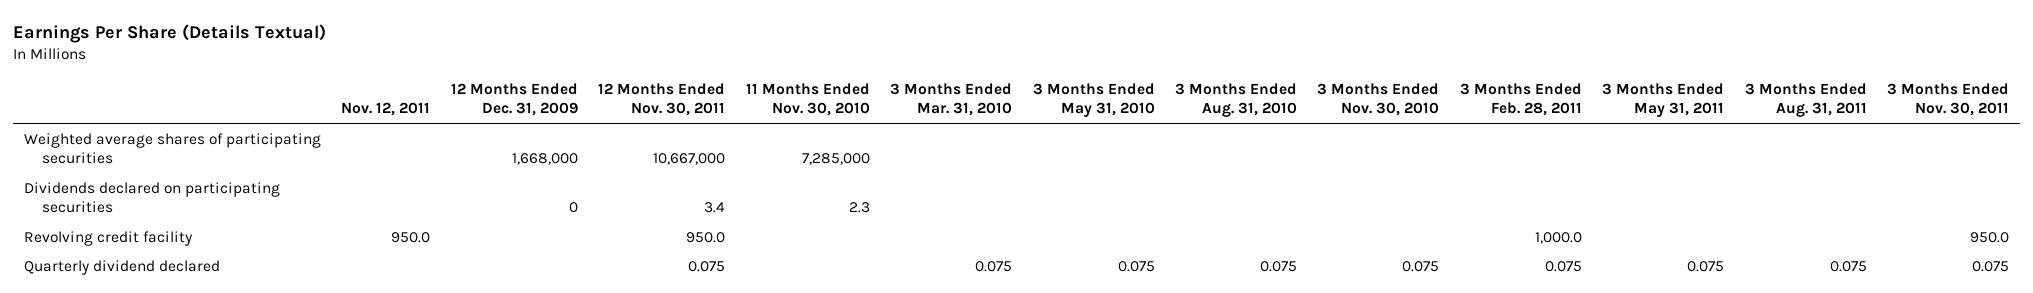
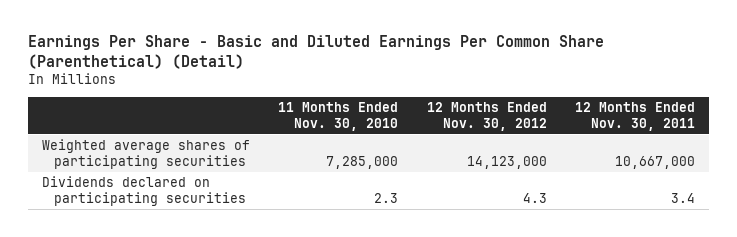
- Earnings Per Share (Details Textual)
+ Earnings Per Share - Basic and Diluted Earnings Per Common Share (Parenthetical) (Detail)
- | Nov. 12, 2011 | 12 Months Ended Dec. 31, 2009 | 12 Months Ended Nov. 30, 2011 | 11 Months Ended Nov. 30, 2010 | 3 Months Ended Mar. 31, 2010 | 3 Months Ended May 31, 2010 | 3 Months Ended Aug. 31, 2010 | 3 Months Ended Nov. 30, 2010 | 3 Months Ended Feb. 28, 2011 | 3 Months Ended May 31, 2011 | 3 Months Ended Aug. 31, 2011 | 3 Months Ended Nov. 30, 2011
+ | 11 Months Ended Nov. 30, 2010 | 12 Months Ended Nov. 30, 2012 | 12 Months Ended Nov. 30, 2011
- Revolving credit facility | 950.0 | | 950.0 | | | | | | 1,000.0 | | | 950.0
- Quarterly dividend declared | | | 0.075 | | 0.075 | 0.075 | 0.075 | 0.075 | 0.075 | 0.075 | 0.075 | 0.075

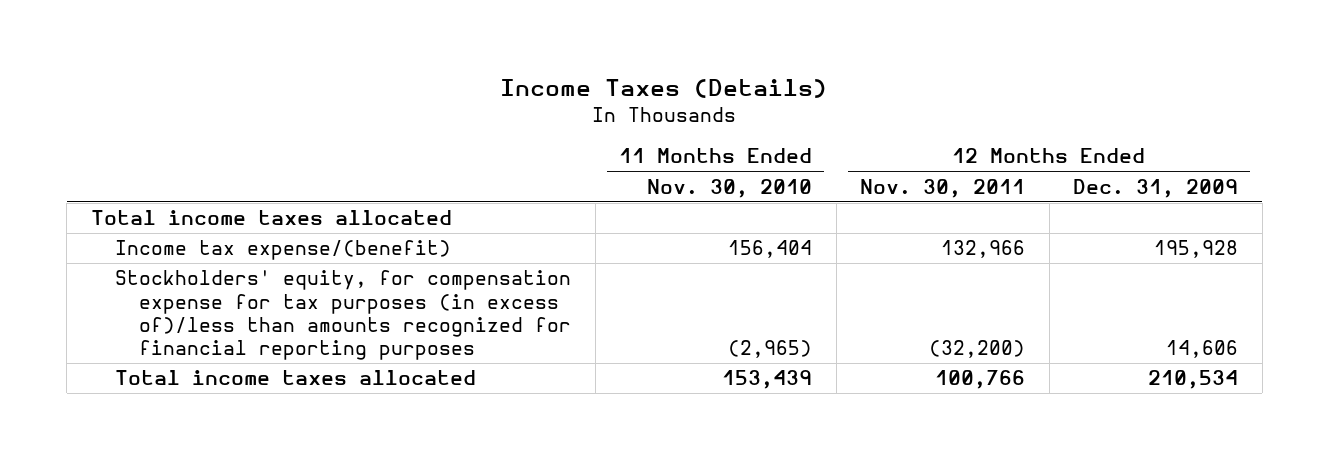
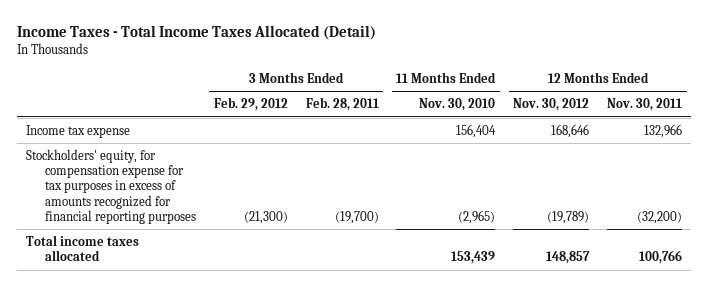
- Income Taxes (Details)
+ Income Taxes - Total Income Taxes Allocated (Detail)
- | 11 Months Ended Nov. 30, 2010 | 12 Months Ended Nov. 30, 2011 | 12 Months Ended Dec. 31, 2009
+ | 3 Months Ended Feb. 29, 2012 | 3 Months Ended Feb. 28, 2011 | 11 Months Ended Nov. 30, 2010 | 12 Months Ended Nov. 30, 2012 | 12 Months Ended Nov. 30, 2011
- Total income taxes allocated
- Income tax expense/(benefit) | 156,404 | 132,966 | 195,928
- Stockholders' equity, for compensation expense for tax purposes (in excess of)/less than amounts recognized for financial reporting purposes | (2,965) | (32,200) | 14,606
+ Income tax expense | | | 156,404 | 168,646 | 132,966
+ Stockholders' equity, for compensation expense for tax purposes in excess of amounts recognized for financial reporting purposes | (21,300) | (19,700) | (2,965) | (19,789) | (32,200)

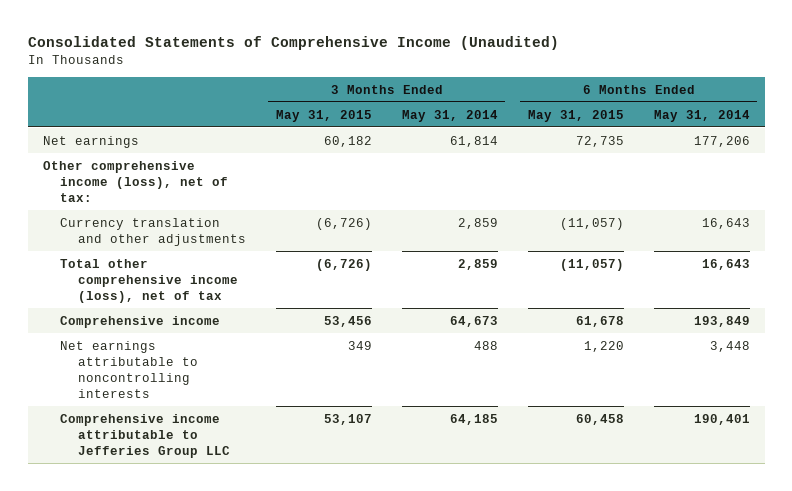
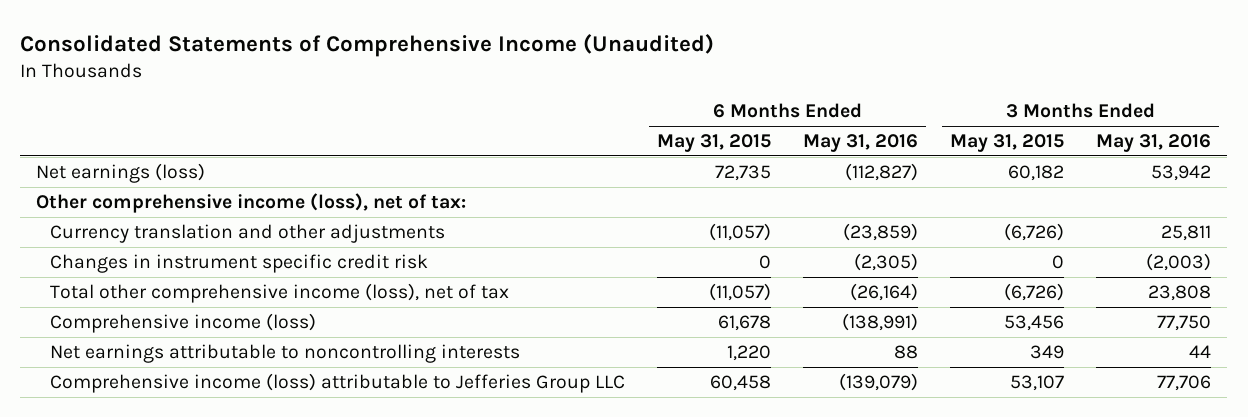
- | 3 Months Ended May 31, 2015 | 3 Months Ended May 31, 2014 | 6 Months Ended May 31, 2015 | 6 Months Ended May 31, 2014
+ | 6 Months Ended May 31, 2015 | 6 Months Ended May 31, 2016 | 3 Months Ended May 31, 2015 | 3 Months Ended May 31, 2016
- Net earnings | 60,182 | 61,814 | 72,735 | 177,206
+ Net earnings (loss) | 72,735 | (112,827) | 60,182 | 53,942
+ Changes in instrument specific credit risk | 0 | (2,305) | 0 | (2,003)
- Comprehensive income | 53,456 | 64,673 | 61,678 | 193,849
+ Comprehensive income (loss) | 61,678 | (138,991) | 53,456 | 77,750
- Comprehensive income attributable to Jefferies Group LLC | 53,107 | 64,185 | 60,458 | 190,401
+ Comprehensive income (loss) attributable to Jefferies Group LLC | 60,458 | (139,079) | 53,107 | 77,706

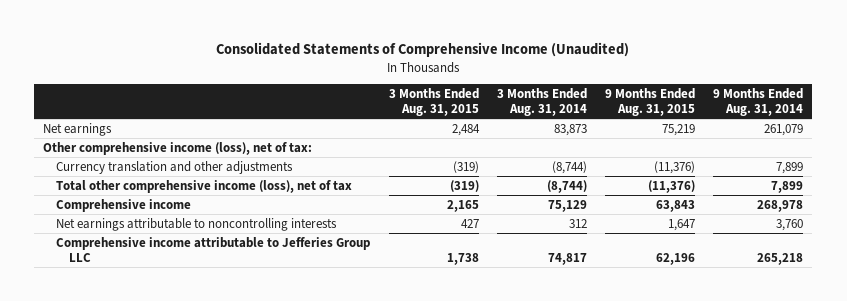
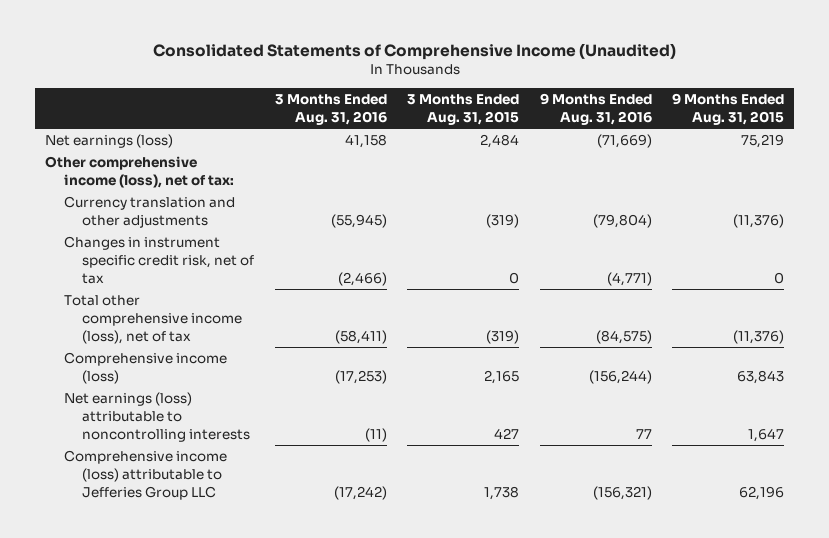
- | 3 Months Ended Aug. 31, 2015 | 3 Months Ended Aug. 31, 2014 | 9 Months Ended Aug. 31, 2015 | 9 Months Ended Aug. 31, 2014
+ | 3 Months Ended Aug. 31, 2016 | 3 Months Ended Aug. 31, 2015 | 9 Months Ended Aug. 31, 2016 | 9 Months Ended Aug. 31, 2015
- Net earnings | 2,484 | 83,873 | 75,219 | 261,079
+ Net earnings (loss) | 41,158 | 2,484 | (71,669) | 75,219
+ Changes in instrument specific credit risk, net of tax | (2,466) | 0 | (4,771) | 0
- Comprehensive income | 2,165 | 75,129 | 63,843 | 268,978
- Net earnings attributable to noncontrolling interests | 427 | 312 | 1,647 | 3,760
- Comprehensive income attributable to Jefferies Group LLC | 1,738 | 74,817 | 62,196 | 265,218
+ Comprehensive income (loss) | (17,253) | 2,165 | (156,244) | 63,843
+ Net earnings (loss) attributable to noncontrolling interests | (11) | 427 | 77 | 1,647
+ Comprehensive income (loss) attributable to Jefferies Group LLC | (17,242) | 1,738 | (156,321) | 62,196

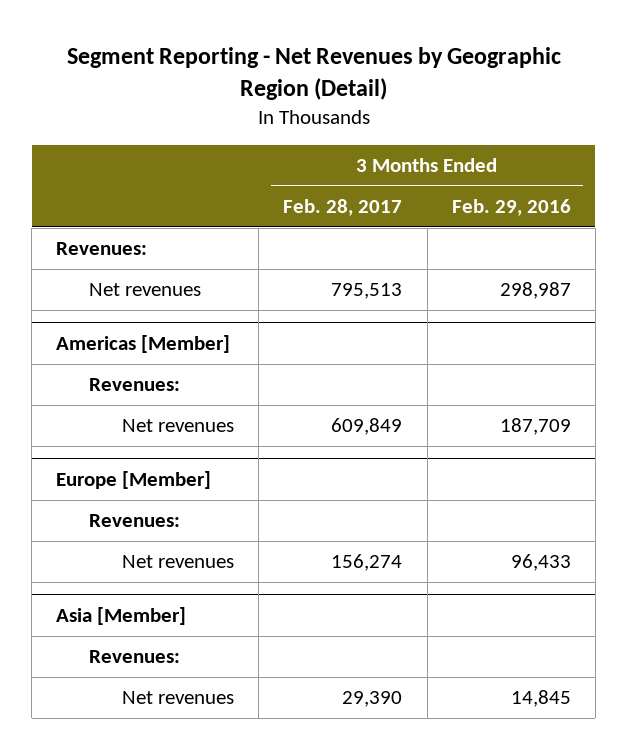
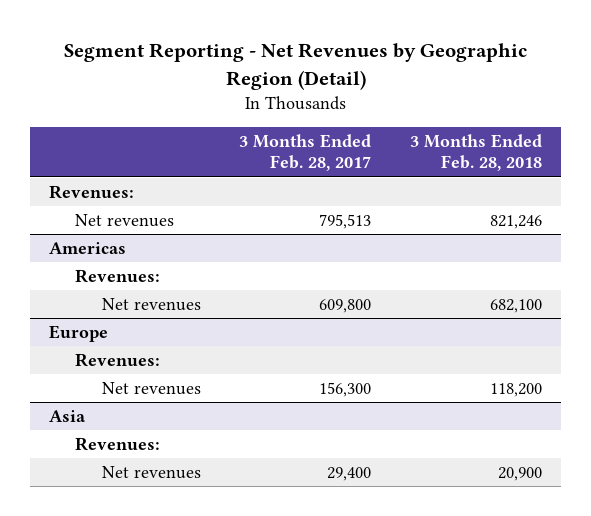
- | 3 Months Ended Feb. 28, 2017 | 3 Months Ended Feb. 29, 2016
+ | 3 Months Ended Feb. 28, 2017 | 3 Months Ended Feb. 28, 2018
- Americas [Member]
+ Americas
- Net revenues | 609,849 | 187,709
- Europe [Member]
+ Net revenues | 609,800 | 682,100
+ Europe
- Net revenues | 156,274 | 96,433
- Asia [Member]
+ Net revenues | 156,300 | 118,200
+ Asia
- Net revenues | 29,390 | 14,845
+ Net revenues | 29,400 | 20,900

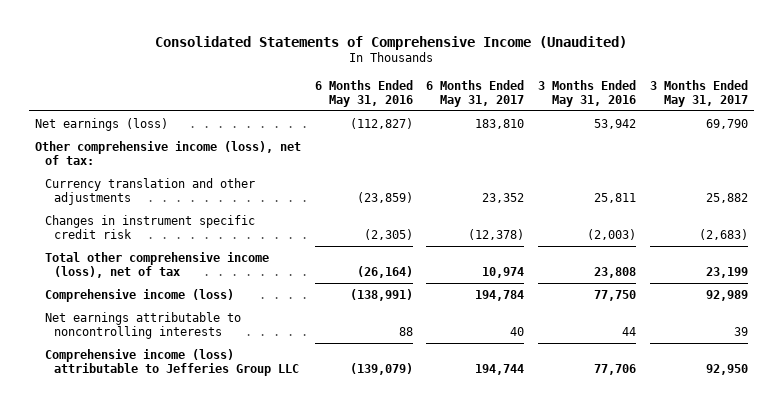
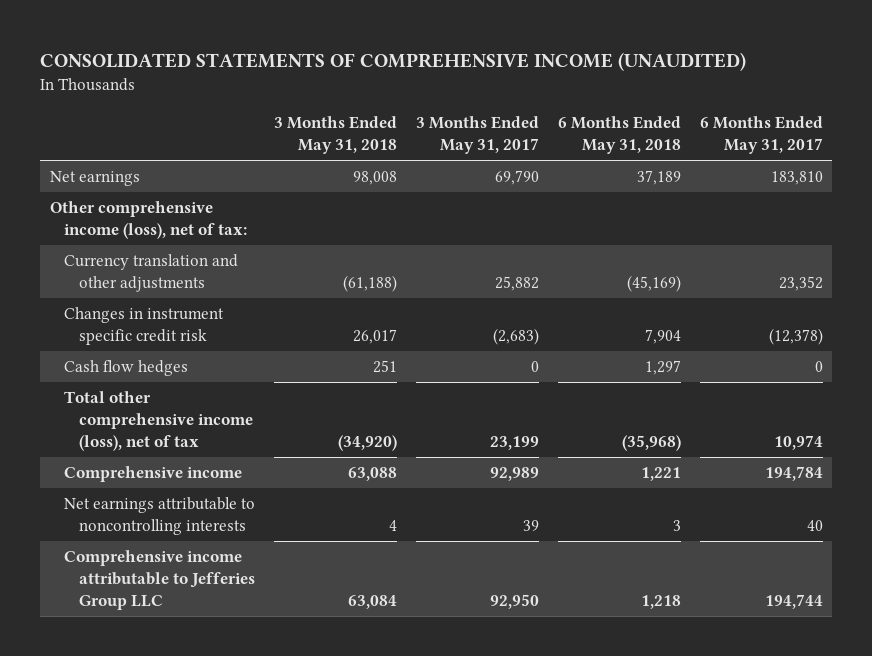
- Consolidated Statements of Comprehensive Income (Unaudited)
+ CONSOLIDATED STATEMENTS OF COMPREHENSIVE INCOME (UNAUDITED)
- | 6 Months Ended May 31, 2016 | 6 Months Ended May 31, 2017 | 3 Months Ended May 31, 2016 | 3 Months Ended May 31, 2017
+ | 3 Months Ended May 31, 2018 | 3 Months Ended May 31, 2017 | 6 Months Ended May 31, 2018 | 6 Months Ended May 31, 2017
- Net earnings (loss) | (112,827) | 183,810 | 53,942 | 69,790
+ Net earnings | 98,008 | 69,790 | 37,189 | 183,810
+ Cash flow hedges | 251 | 0 | 1,297 | 0
- Comprehensive income (loss) | (138,991) | 194,784 | 77,750 | 92,989
+ Comprehensive income | 63,088 | 92,989 | 1,221 | 194,784
- Comprehensive income (loss) attributable to Jefferies Group LLC | (139,079) | 194,744 | 77,706 | 92,950
+ Comprehensive income attributable to Jefferies Group LLC | 63,084 | 92,950 | 1,218 | 194,744

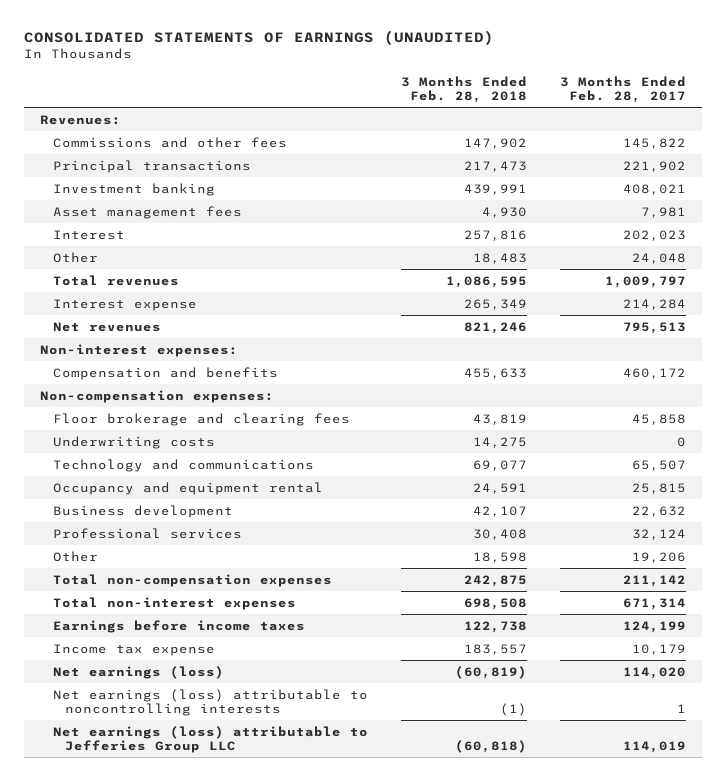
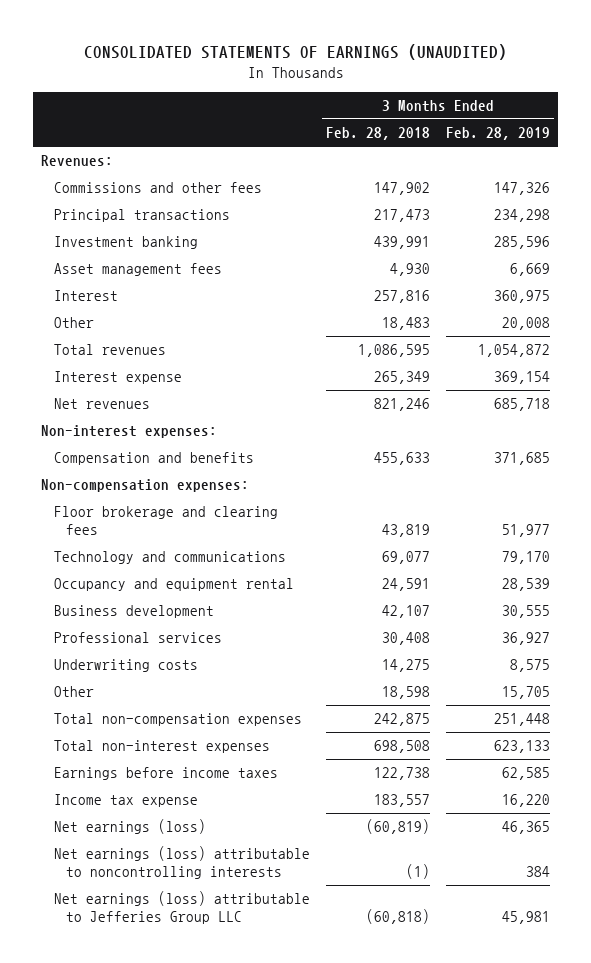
- | 3 Months Ended Feb. 28, 2018 | 3 Months Ended Feb. 28, 2017
+ | 3 Months Ended Feb. 28, 2018 | 3 Months Ended Feb. 28, 2019
moved down: Underwriting costs | 14,275 | 8,575

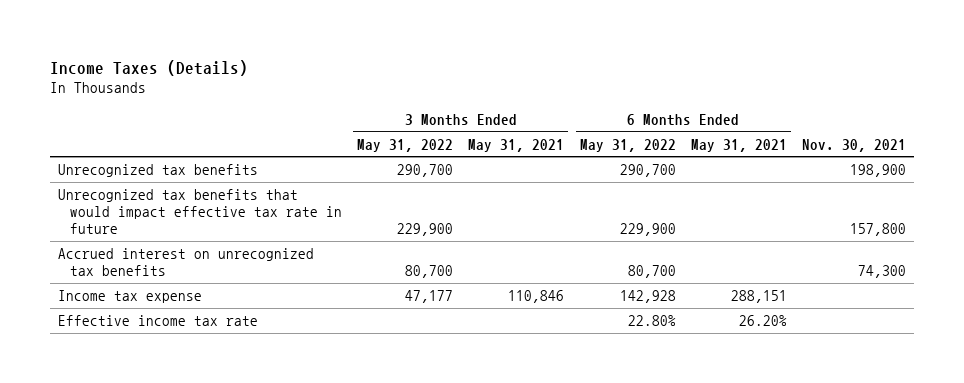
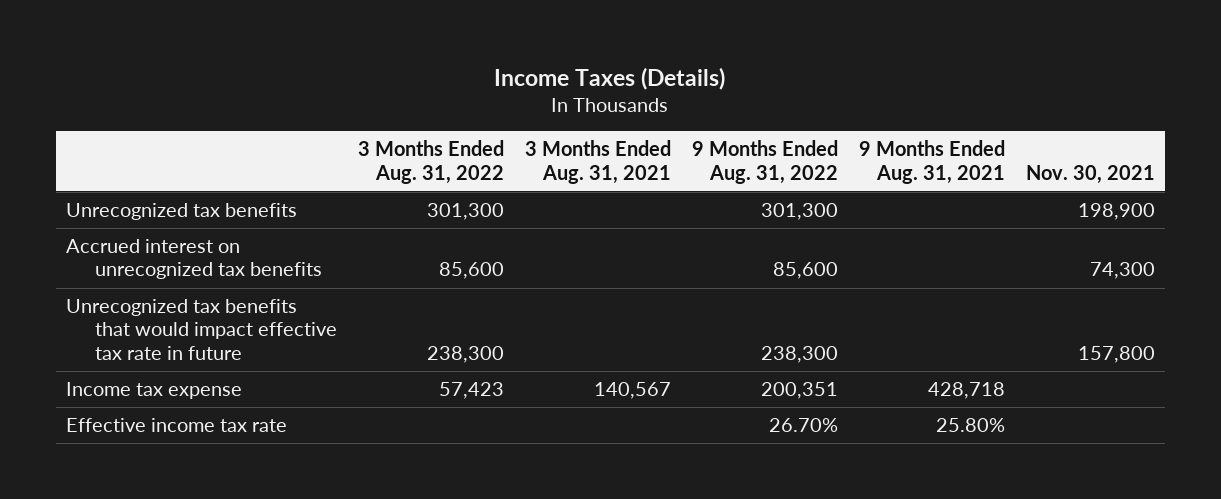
- | 3 Months Ended May 31, 2022 | 3 Months Ended May 31, 2021 | 6 Months Ended May 31, 2022 | 6 Months Ended May 31, 2021 | Nov. 30, 2021
+ | 3 Months Ended Aug. 31, 2022 | 3 Months Ended Aug. 31, 2021 | 9 Months Ended Aug. 31, 2022 | 9 Months Ended Aug. 31, 2021 | Nov. 30, 2021
moved down: Unrecognized tax benefits that would impact effective tax rate in future | 238,300 | | 238,300 | | 157,800

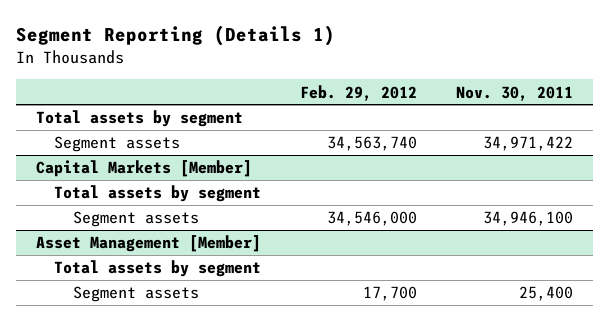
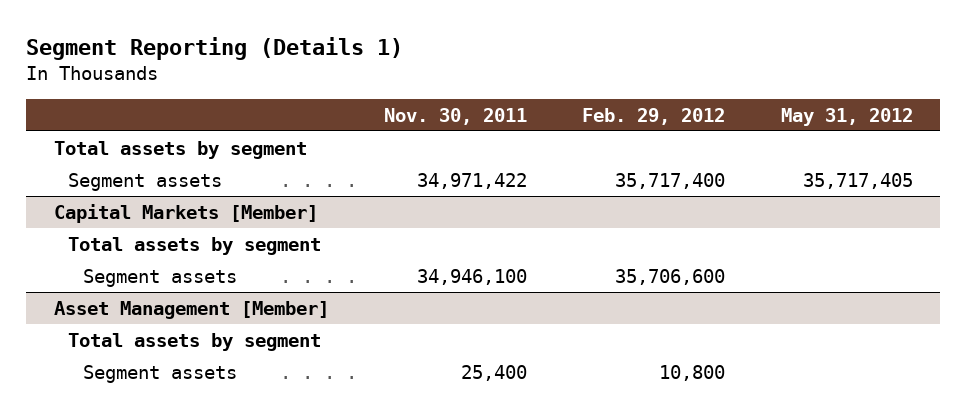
- | Feb. 29, 2012 | Nov. 30, 2011
+ | Nov. 30, 2011 | Feb. 29, 2012 | May 31, 2012
- Segment assets | 34,563,740 | 34,971,422
+ Segment assets | 34,971,422 | 35,717,400 | 35,717,405
@ Capital Markets [Member]
- Segment assets | 34,546,000 | 34,946,100
+ Segment assets | 34,946,100 | 35,706,600 |
@ Asset Management [Member]
- Segment assets | 17,700 | 25,400
+ Segment assets | 25,400 | 10,800 |

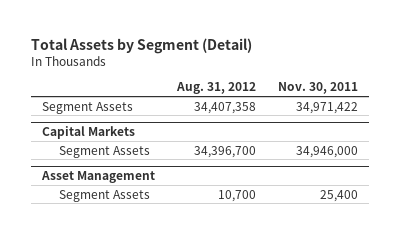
- Segment Reporting (Details 1)
+ Total Assets by Segment (Detail)
- | Nov. 30, 2011 | Feb. 29, 2012 | May 31, 2012
+ | Aug. 31, 2012 | Nov. 30, 2011
- Total assets by segment
- Segment assets | 34,971,422 | 35,717,400 | 35,717,405
- Capital Markets [Member]
- Total assets by segment
- Segment assets | 34,946,100 | 35,706,600 |
- Asset Management [Member]
- Total assets by segment
- Segment assets | 25,400 | 10,800 |
+ Segment Assets | 34,407,358 | 34,971,422
+ Capital Markets
+ Segment Assets | 34,396,700 | 34,946,000
+ Asset Management
+ Segment Assets | 10,700 | 25,400

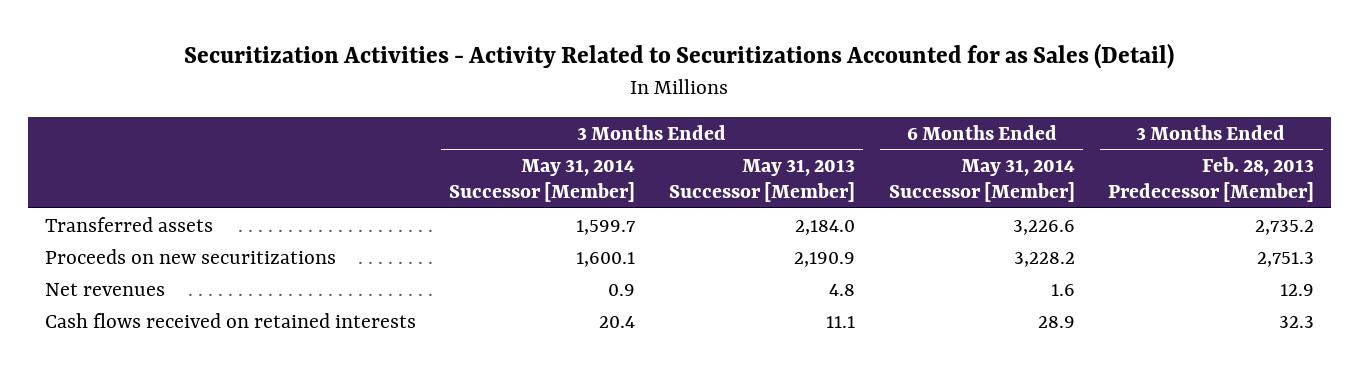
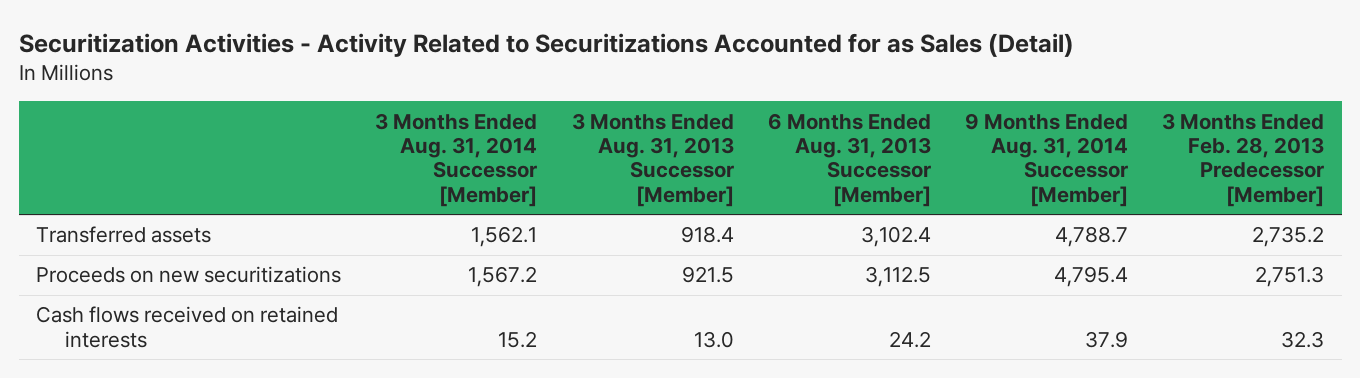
- | 3 Months Ended May 31, 2014 Successor [Member] | 3 Months Ended May 31, 2013 Successor [Member] | 6 Months Ended May 31, 2014 Successor [Member] | 3 Months Ended Feb. 28, 2013 Predecessor [Member]
+ | 3 Months Ended Aug. 31, 2014 Successor [Member] | 3 Months Ended Aug. 31, 2013 Successor [Member] | 6 Months Ended Aug. 31, 2013 Successor [Member] | 9 Months Ended Aug. 31, 2014 Successor [Member] | 3 Months Ended Feb. 28, 2013 Predecessor [Member]
- Net revenues | 0.9 | 4.8 | 1.6 | 12.9

